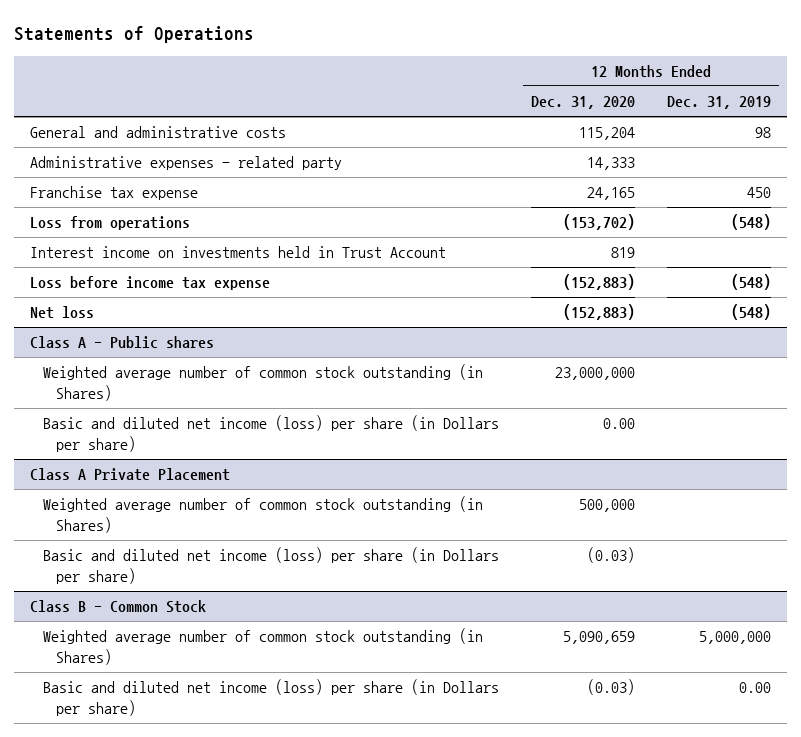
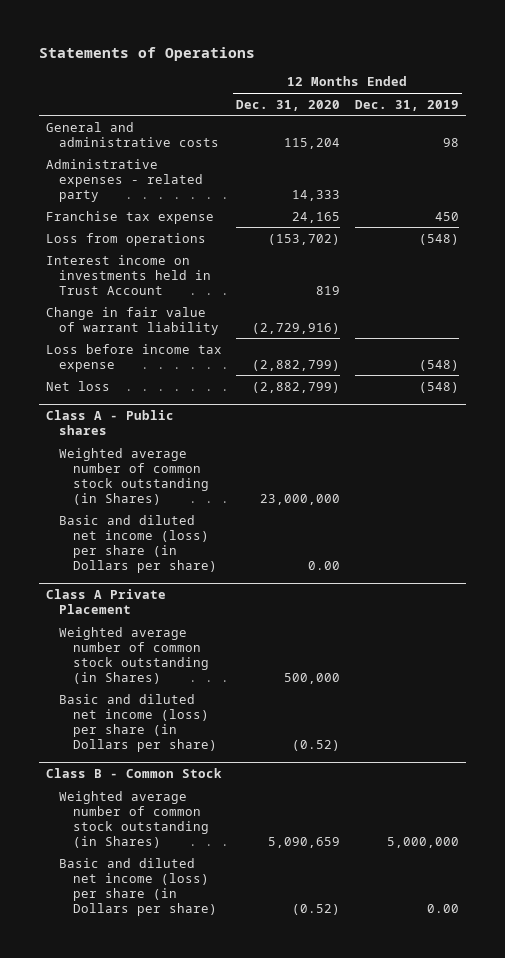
- Loss before income tax expense | (152,883) | (548)
- Net loss | (152,883) | (548)
+ Change in fair value of warrant liability | (2,729,916) |
+ Loss before income tax expense | (2,882,799) | (548)
+ Net loss | (2,882,799) | (548)
@ Class A Private Placement
- Basic and diluted net income (loss) per share (in Dollars per share) | (0.03) |
+ Basic and diluted net income (loss) per share (in Dollars per share) | (0.52) |
@ Class B - Common Stock
- Basic and diluted net income (loss) per share (in Dollars per share) | (0.03) | 0.00
+ Basic and diluted net income (loss) per share (in Dollars per share) | (0.52) | 0.00

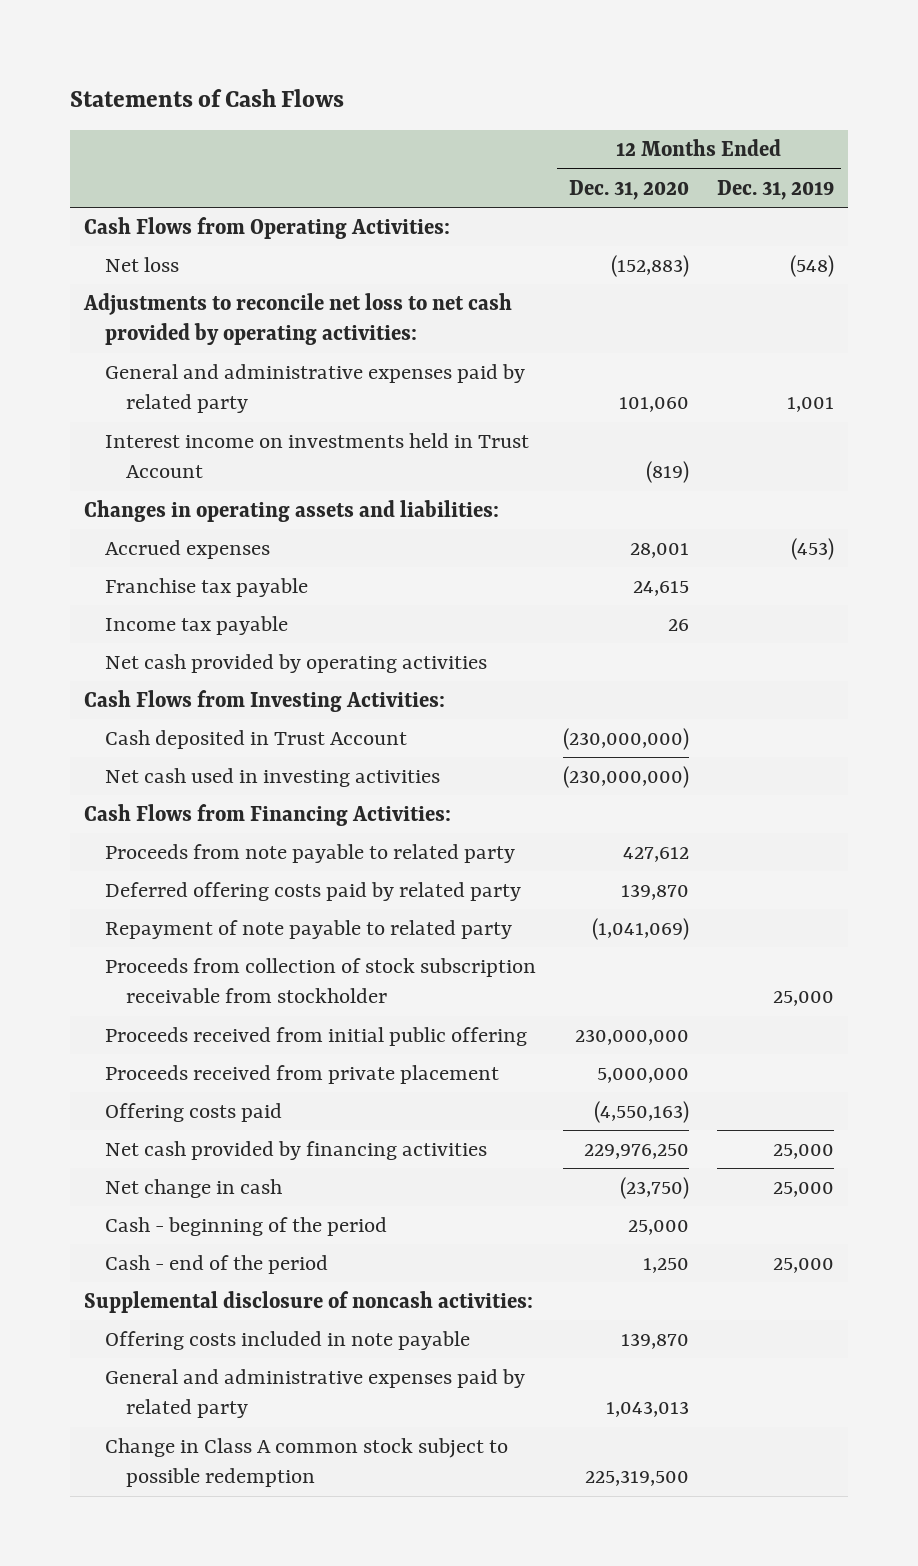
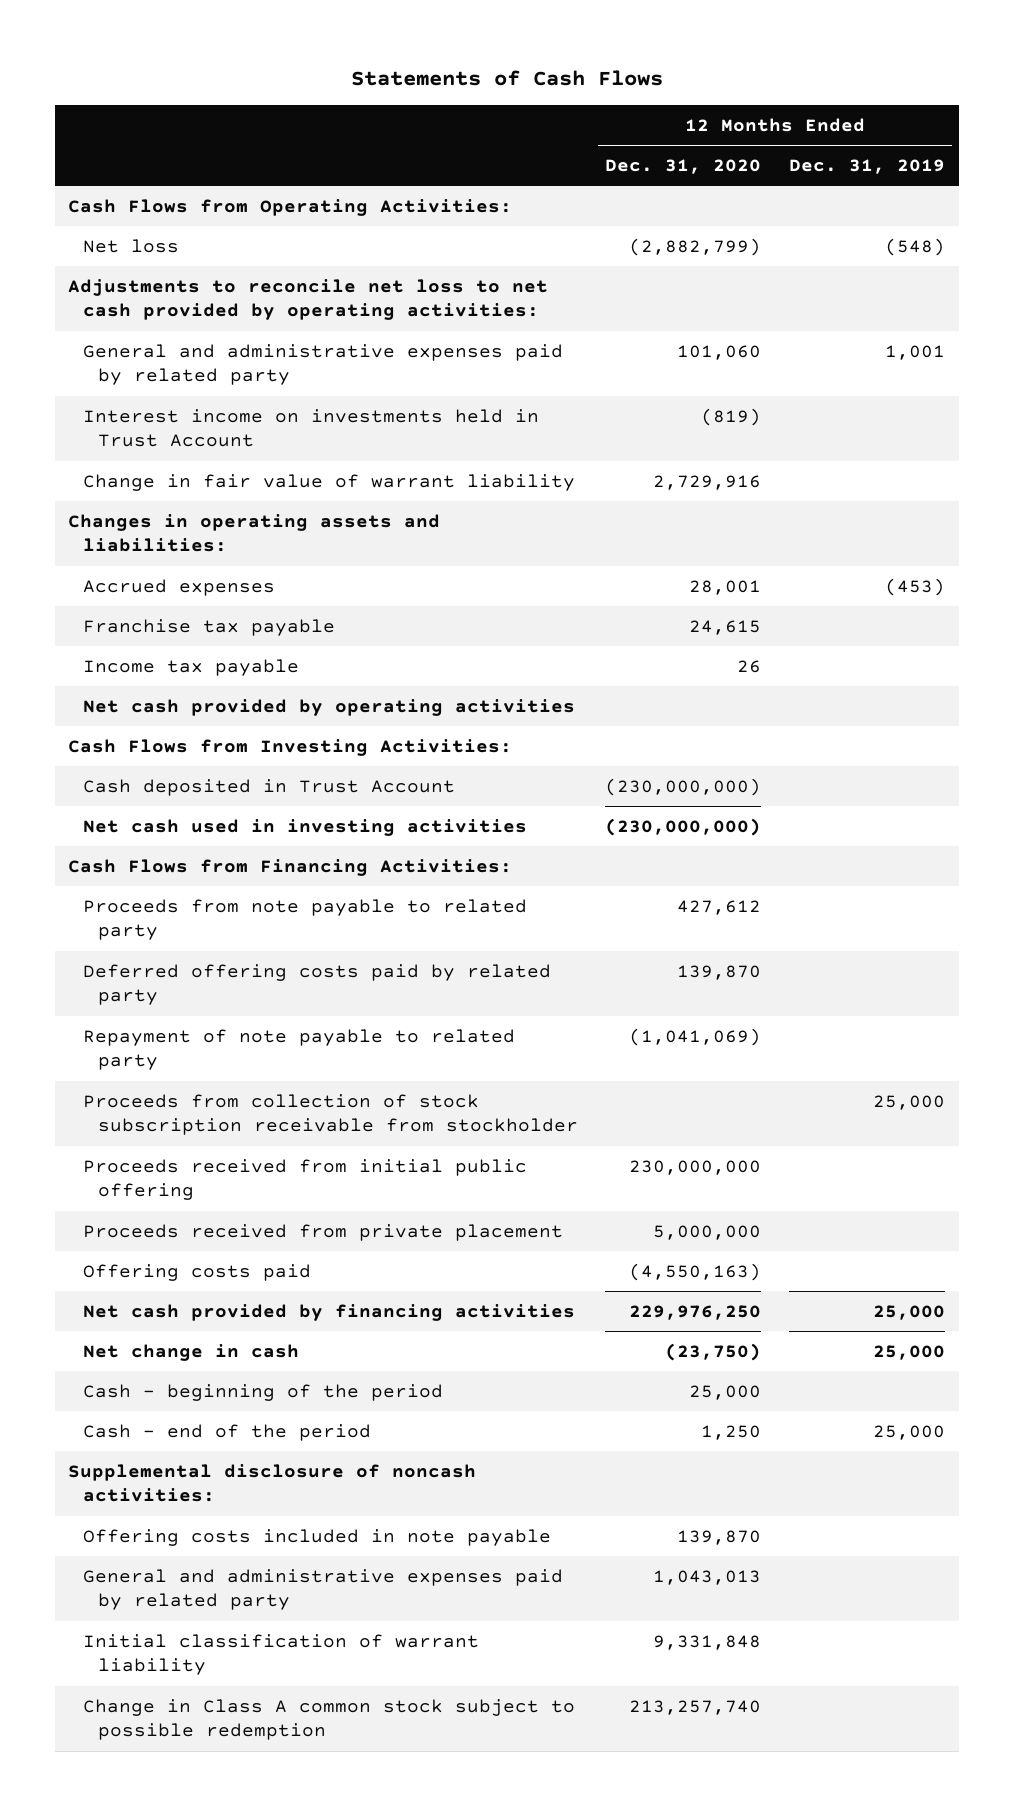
- Net loss | (152,883) | (548)
+ Net loss | (2,882,799) | (548)
+ Change in fair value of warrant liability | 2,729,916 |
- Change in Class A common stock subject to possible redemption | 225,319,500 |
+ Initial classification of warrant liability | 9,331,848 |
+ Change in Class A common stock subject to possible redemption | 213,257,740 |

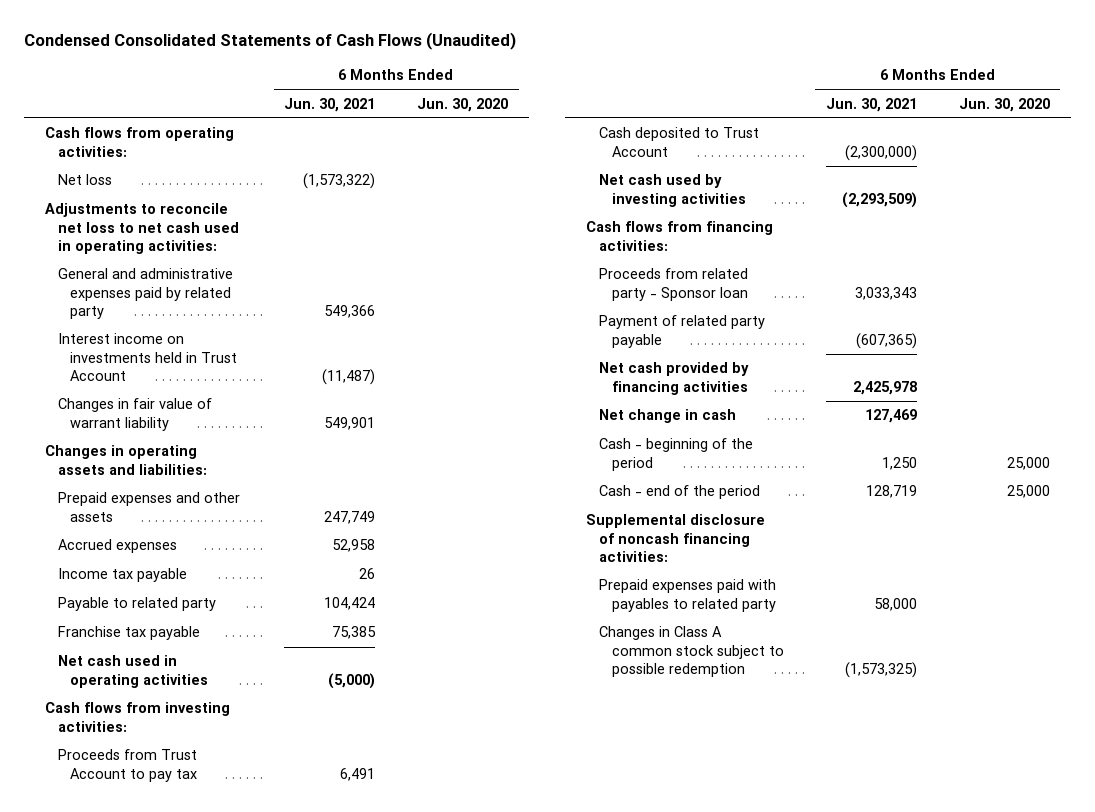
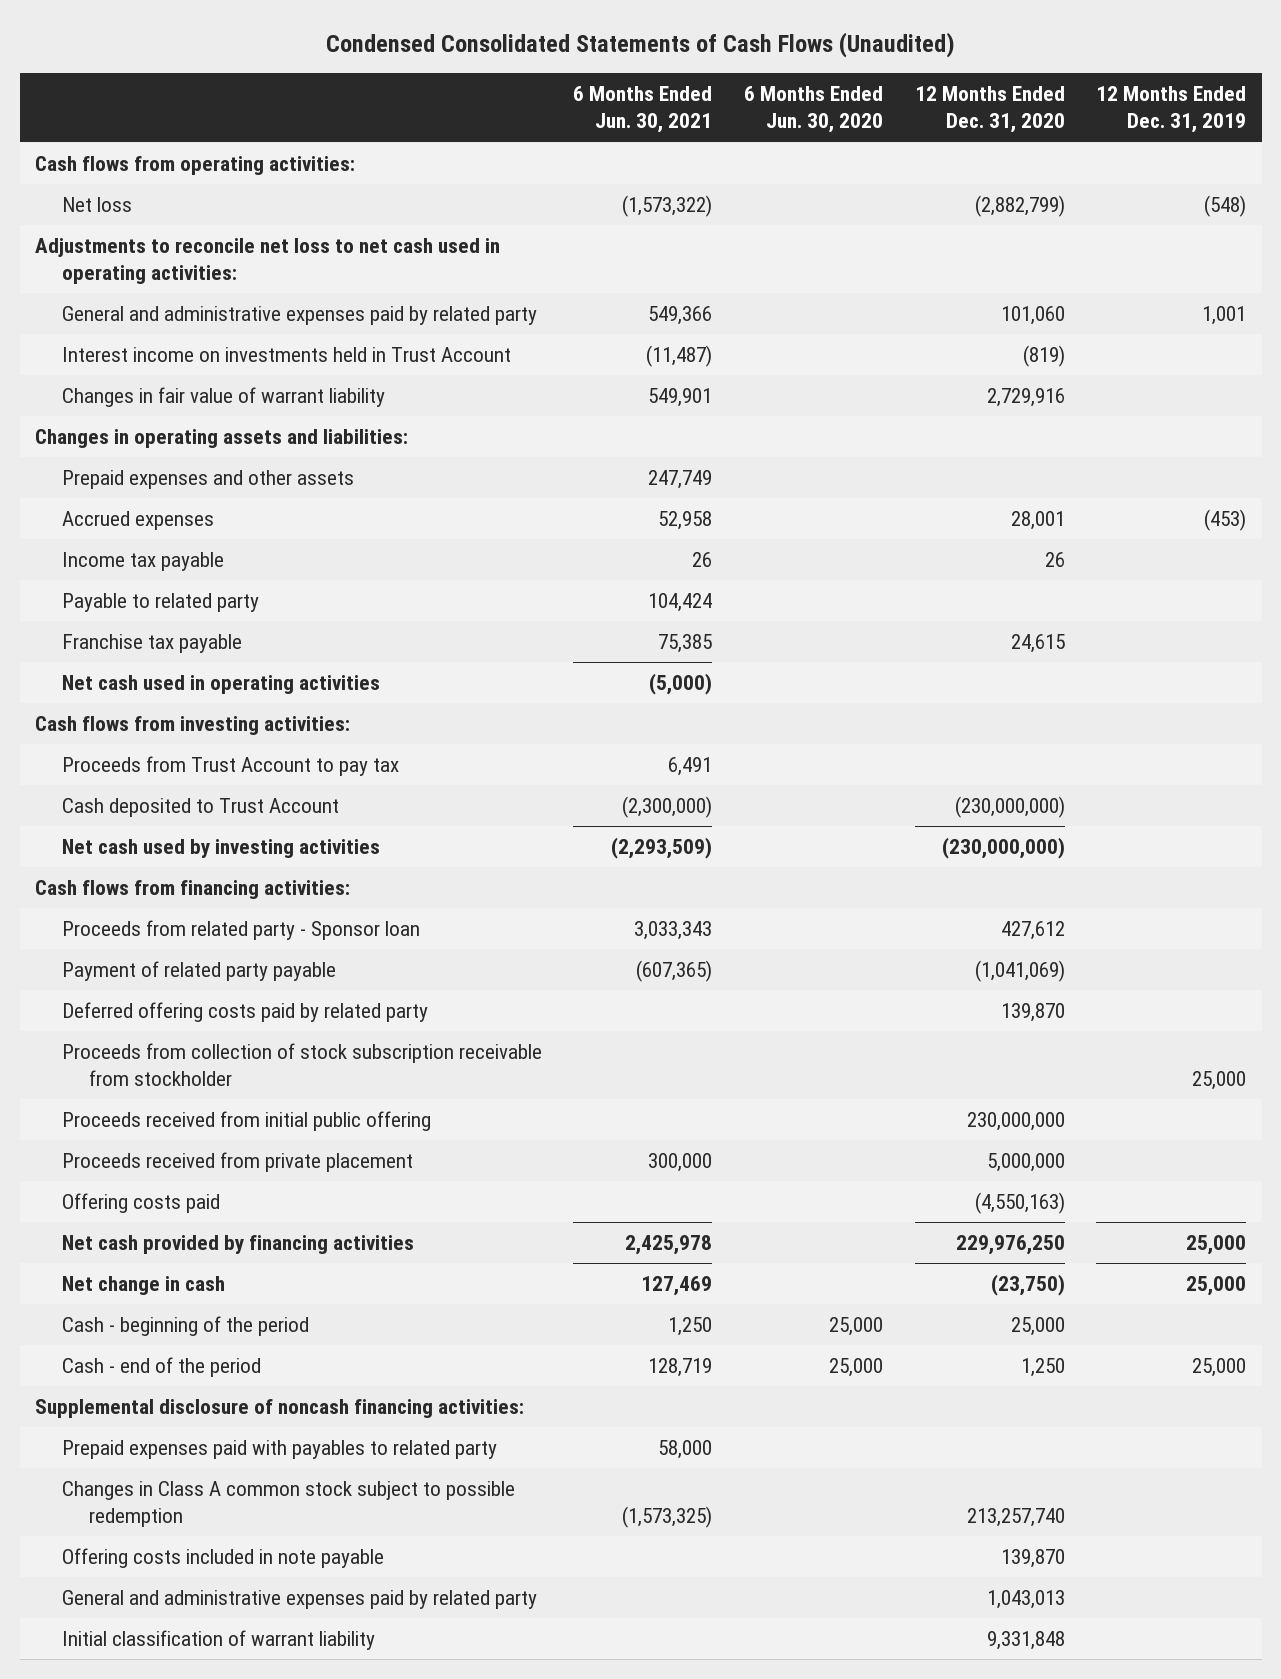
- | 6 Months Ended Jun. 30, 2021 | 6 Months Ended Jun. 30, 2020
+ | 6 Months Ended Jun. 30, 2021 | 6 Months Ended Jun. 30, 2020 | 12 Months Ended Dec. 31, 2020 | 12 Months Ended Dec. 31, 2019
+ Deferred offering costs paid by related party | | | 139,870 |
+ Proceeds from collection of stock subscription receivable from stockholder | | | | 25,000
+ Proceeds received from initial public offering | | | 230,000,000 |
+ Proceeds received from private placement | 300,000 | | 5,000,000 |
+ Offering costs paid | | | (4,550,163) |
+ Offering costs included in note payable | | | 139,870 |
+ General and administrative expenses paid by related party | | | 1,043,013 |
+ Initial classification of warrant liability | | | 9,331,848 |

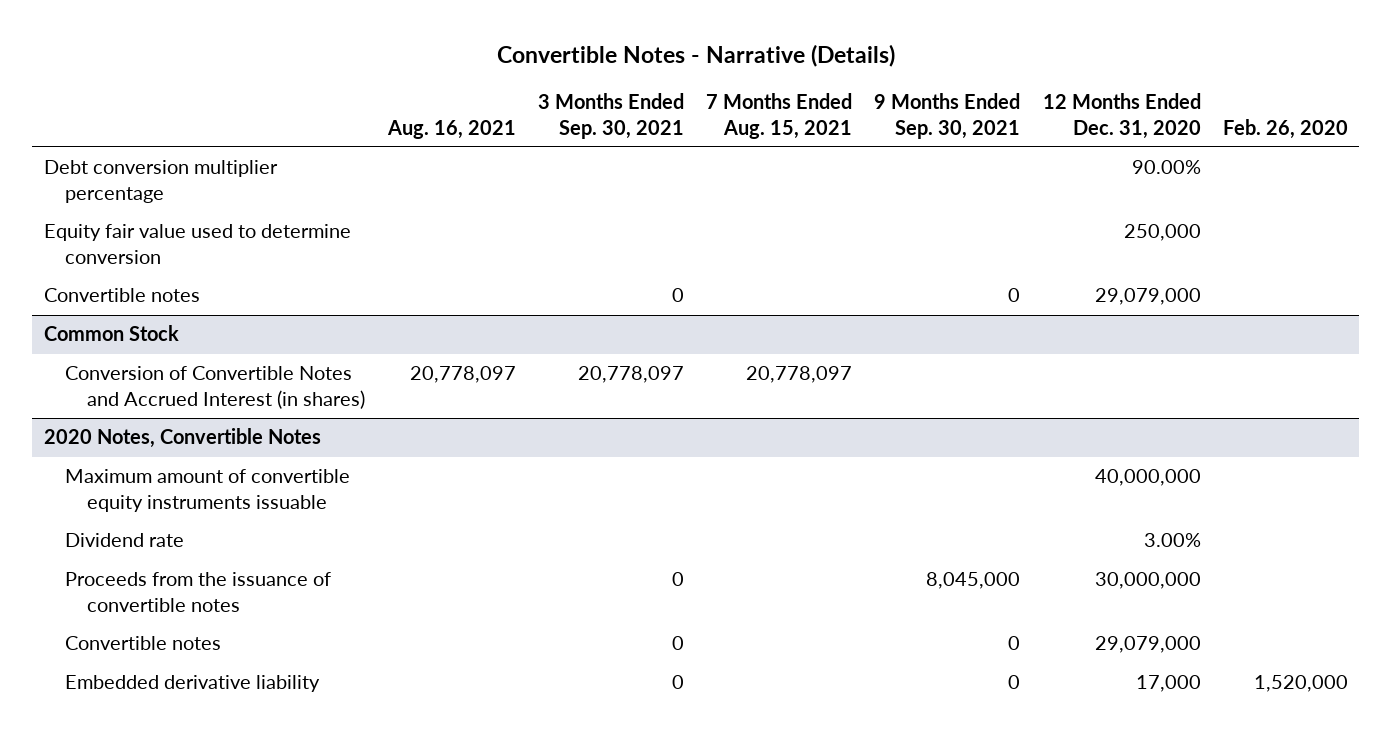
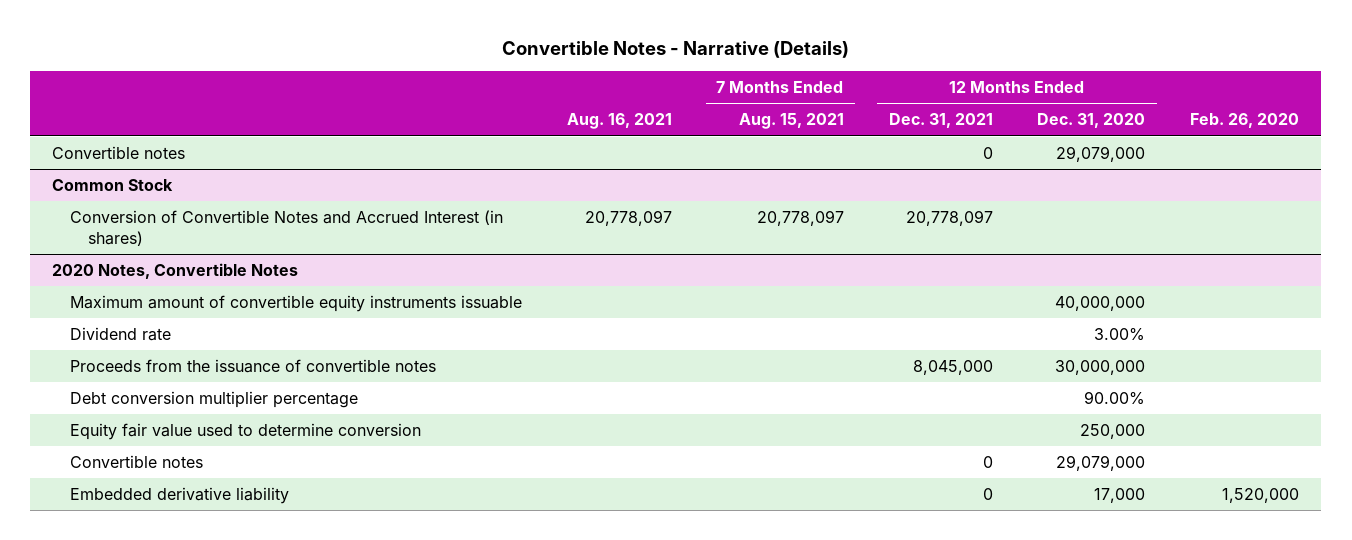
- | Aug. 16, 2021 | 3 Months Ended Sep. 30, 2021 | 7 Months Ended Aug. 15, 2021 | 9 Months Ended Sep. 30, 2021 | 12 Months Ended Dec. 31, 2020 | Feb. 26, 2020
+ | Aug. 16, 2021 | 7 Months Ended Aug. 15, 2021 | 12 Months Ended Dec. 31, 2021 | 12 Months Ended Dec. 31, 2020 | Feb. 26, 2020
- Debt conversion multiplier percentage | | | | | 90.00% |
- Equity fair value used to determine conversion | | | | | 250,000 |
@ 2020 Notes, Convertible Notes
+ Debt conversion multiplier percentage | | | | 90.00% |
+ Equity fair value used to determine conversion | | | | 250,000 |

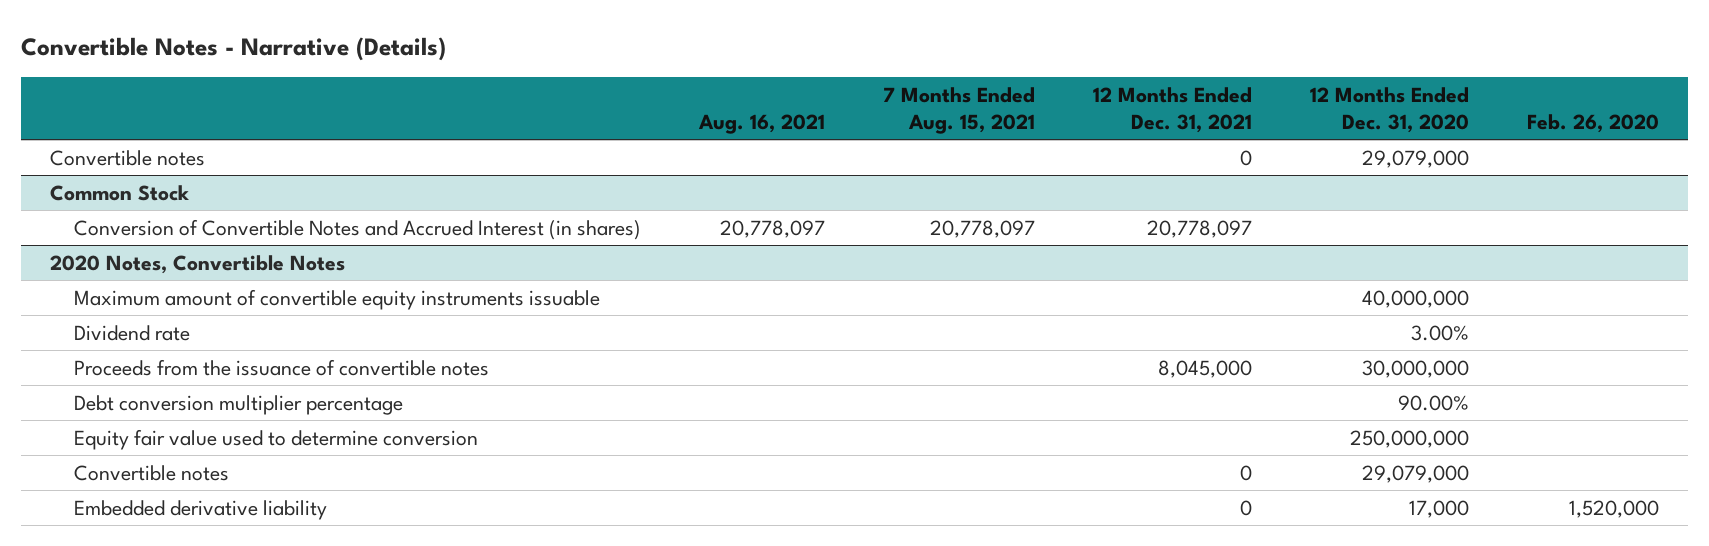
@ 2020 Notes, Convertible Notes
- Equity fair value used to determine conversion | | | | 250,000 |
+ Equity fair value used to determine conversion | | | | 250,000,000 |

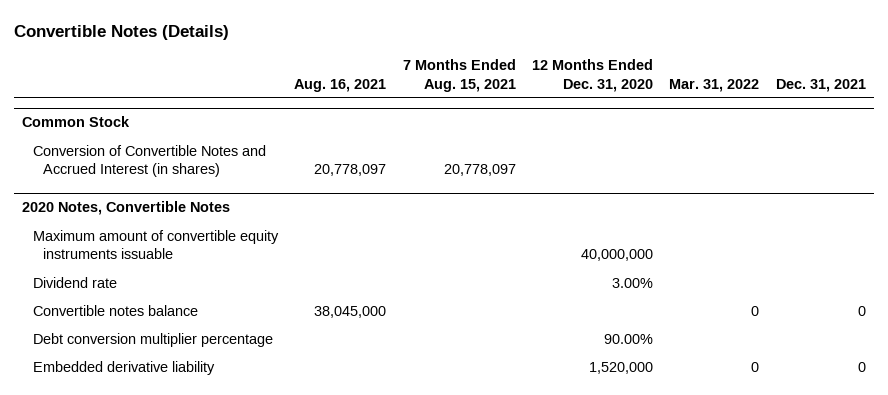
- Convertible Notes - Narrative (Details)
+ Convertible Notes (Details)
- | Aug. 16, 2021 | 7 Months Ended Aug. 15, 2021 | 12 Months Ended Dec. 31, 2021 | 12 Months Ended Dec. 31, 2020 | Feb. 26, 2020
+ | Aug. 16, 2021 | 7 Months Ended Aug. 15, 2021 | 12 Months Ended Dec. 31, 2020 | Mar. 31, 2022 | Dec. 31, 2021
- Convertible notes | | | 0 | 29,079,000 |
@ 2020 Notes, Convertible Notes
- Proceeds from the issuance of convertible notes | | | 8,045,000 | 30,000,000 |
+ Convertible notes balance | 38,045,000 | | | 0 | 0
- Equity fair value used to determine conversion | | | | 250,000,000 |
- Convertible notes | | | 0 | 29,079,000 |
- Embedded derivative liability | | | 0 | 17,000 | 1,520,000
+ Embedded derivative liability | | | 1,520,000 | 0 | 0

